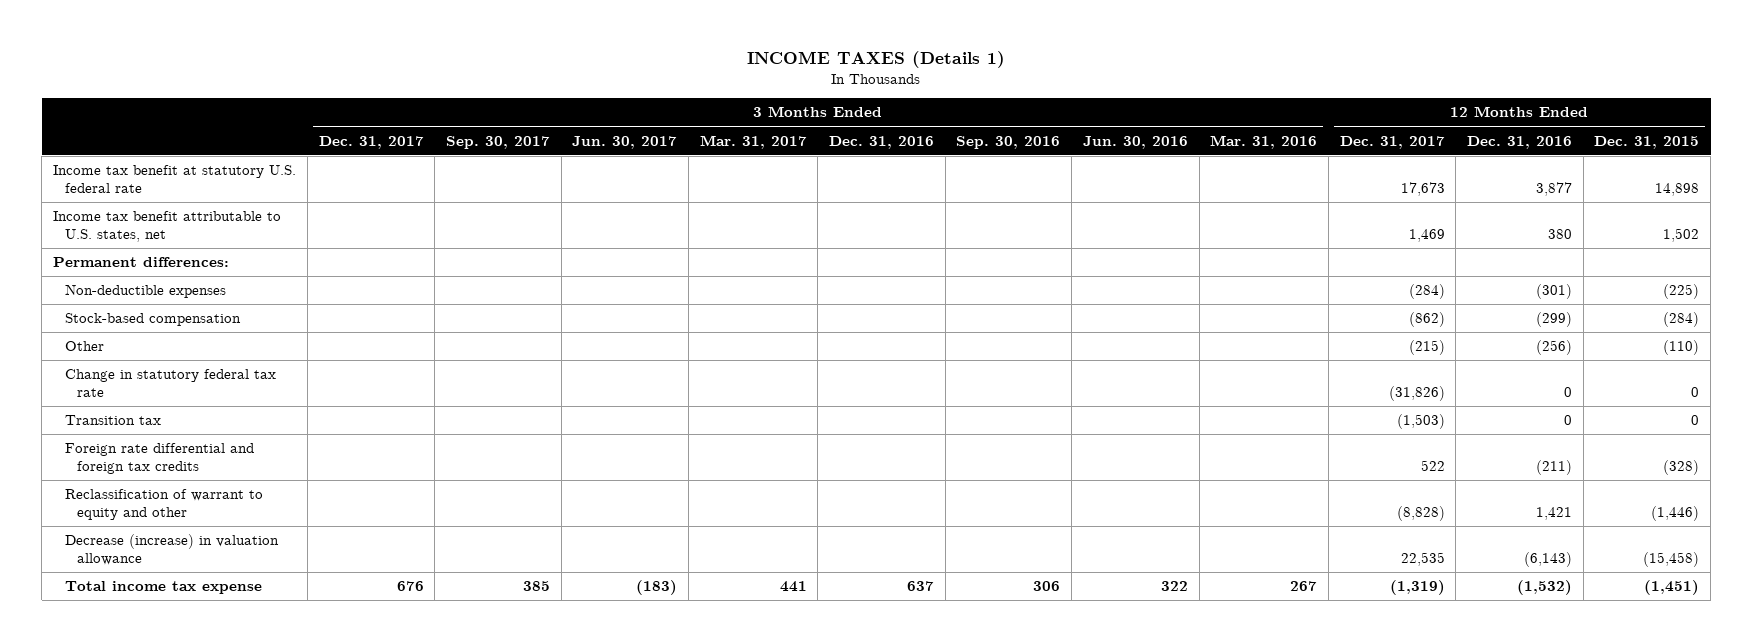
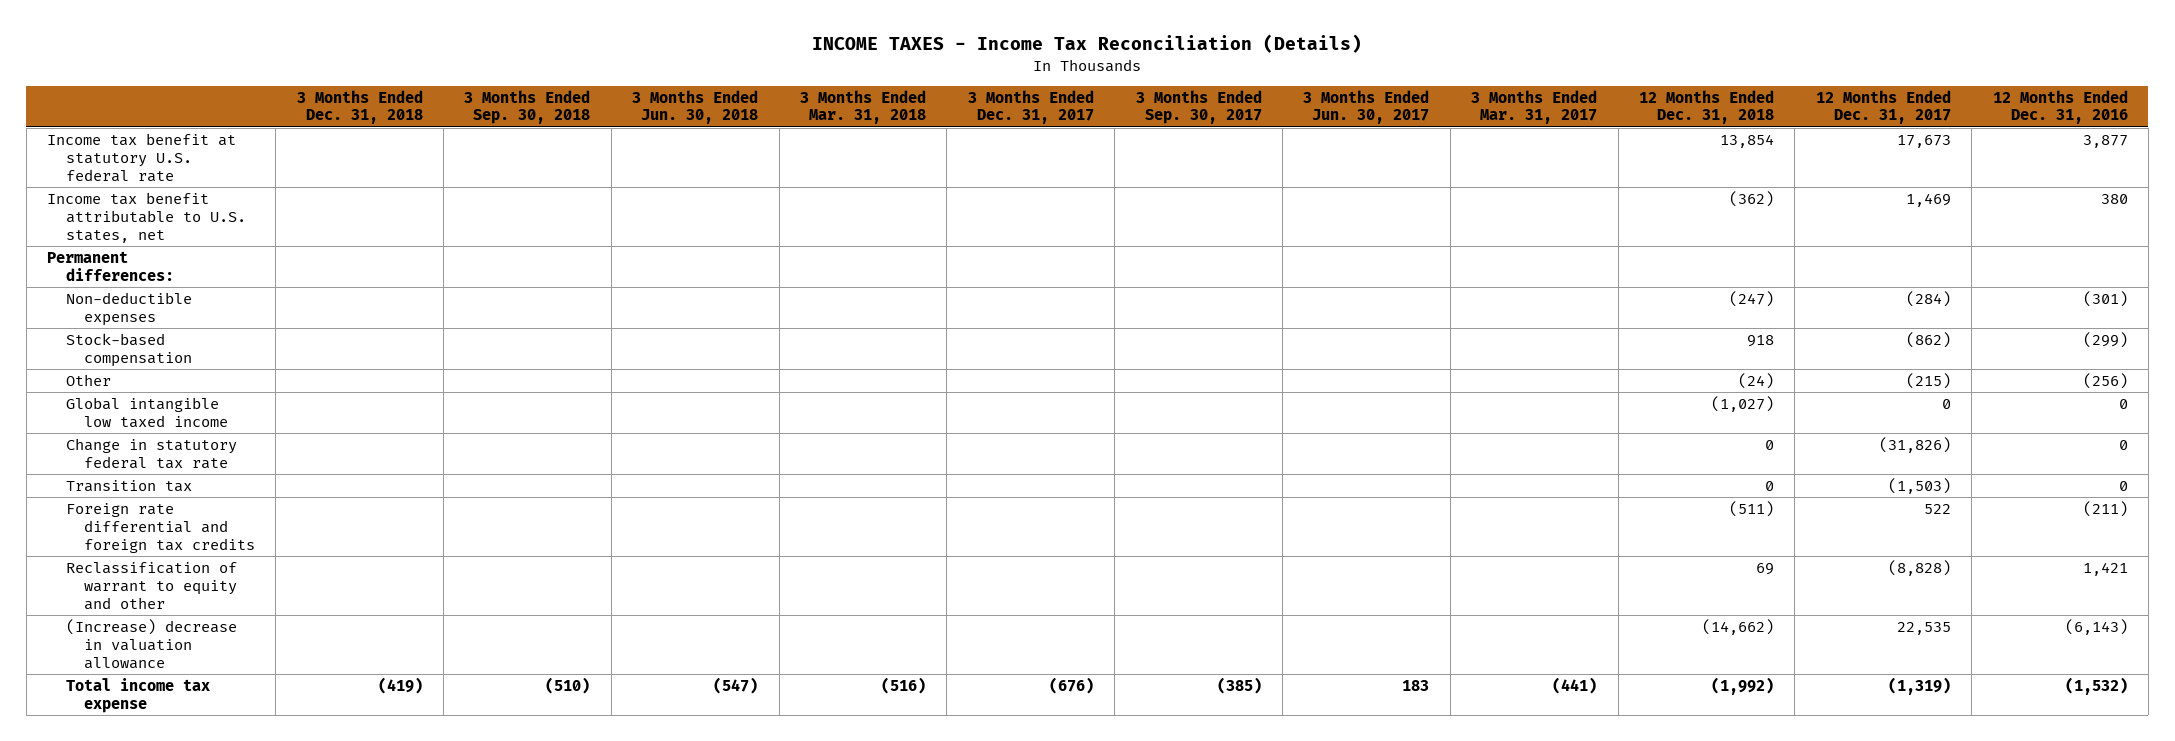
- INCOME TAXES (Details 1)
+ INCOME TAXES - Income Tax Reconciliation (Details)
- | 3 Months Ended Dec. 31, 2017 | 3 Months Ended Sep. 30, 2017 | 3 Months Ended Jun. 30, 2017 | 3 Months Ended Mar. 31, 2017 | 3 Months Ended Dec. 31, 2016 | 3 Months Ended Sep. 30, 2016 | 3 Months Ended Jun. 30, 2016 | 3 Months Ended Mar. 31, 2016 | 12 Months Ended Dec. 31, 2017 | 12 Months Ended Dec. 31, 2016 | 12 Months Ended Dec. 31, 2015
+ | 3 Months Ended Dec. 31, 2018 | 3 Months Ended Sep. 30, 2018 | 3 Months Ended Jun. 30, 2018 | 3 Months Ended Mar. 31, 2018 | 3 Months Ended Dec. 31, 2017 | 3 Months Ended Sep. 30, 2017 | 3 Months Ended Jun. 30, 2017 | 3 Months Ended Mar. 31, 2017 | 12 Months Ended Dec. 31, 2018 | 12 Months Ended Dec. 31, 2017 | 12 Months Ended Dec. 31, 2016
+ Global intangible low taxed income | | | | | | | | | (1,027) | 0 | 0
- Decrease (increase) in valuation allowance | | | | | | | | | 22,535 | (6,143) | (15,458)
- Total income tax expense | 676 | 385 | (183) | 441 | 637 | 306 | 322 | 267 | (1,319) | (1,532) | (1,451)
+ (Increase) decrease in valuation allowance | | | | | | | | | (14,662) | 22,535 | (6,143)
+ Total income tax expense | (419) | (510) | (547) | (516) | (676) | (385) | 183 | (441) | (1,992) | (1,319) | (1,532)

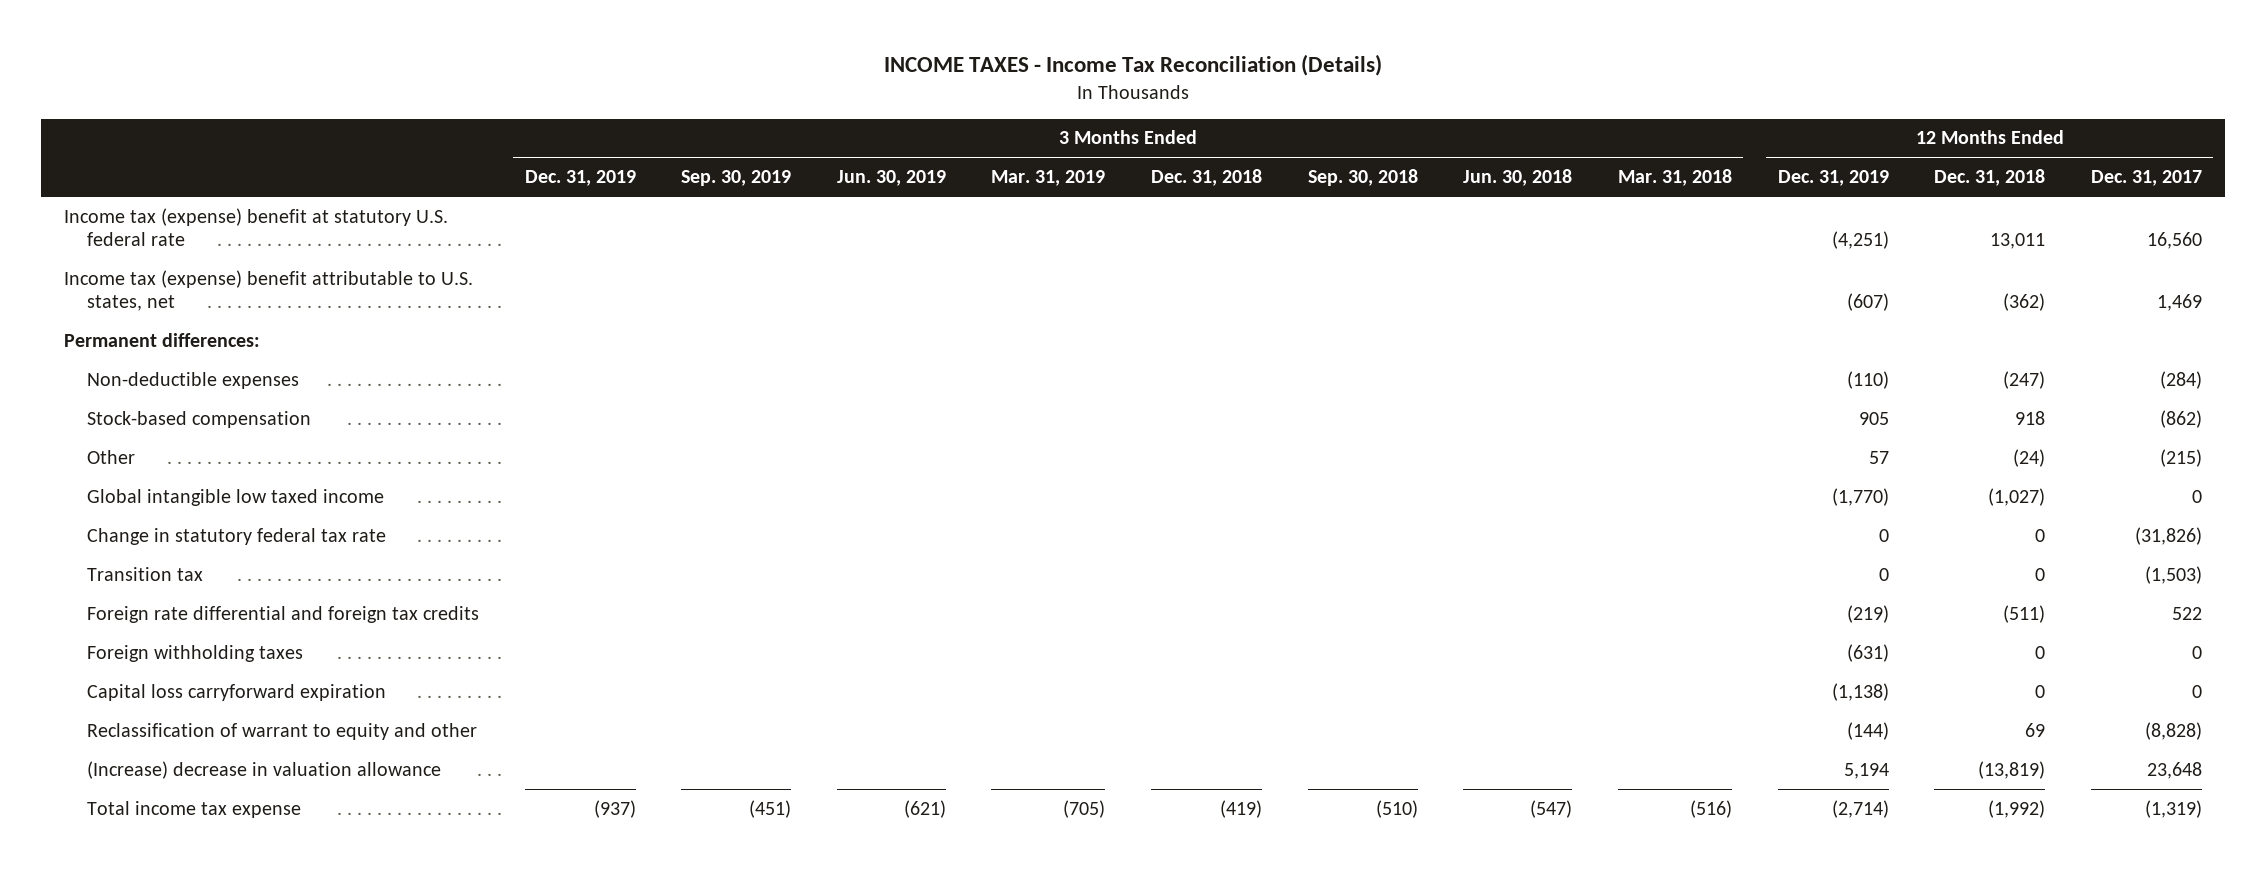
- | 3 Months Ended Dec. 31, 2018 | 3 Months Ended Sep. 30, 2018 | 3 Months Ended Jun. 30, 2018 | 3 Months Ended Mar. 31, 2018 | 3 Months Ended Dec. 31, 2017 | 3 Months Ended Sep. 30, 2017 | 3 Months Ended Jun. 30, 2017 | 3 Months Ended Mar. 31, 2017 | 12 Months Ended Dec. 31, 2018 | 12 Months Ended Dec. 31, 2017 | 12 Months Ended Dec. 31, 2016
+ | 3 Months Ended Dec. 31, 2019 | 3 Months Ended Sep. 30, 2019 | 3 Months Ended Jun. 30, 2019 | 3 Months Ended Mar. 31, 2019 | 3 Months Ended Dec. 31, 2018 | 3 Months Ended Sep. 30, 2018 | 3 Months Ended Jun. 30, 2018 | 3 Months Ended Mar. 31, 2018 | 12 Months Ended Dec. 31, 2019 | 12 Months Ended Dec. 31, 2018 | 12 Months Ended Dec. 31, 2017
- Income tax benefit at statutory U.S. federal rate | | | | | | | | | 13,854 | 17,673 | 3,877
- Income tax benefit attributable to U.S. states, net | | | | | | | | | (362) | 1,469 | 380
+ Income tax (expense) benefit at statutory U.S. federal rate | | | | | | | | | (4,251) | 13,011 | 16,560
+ Income tax (expense) benefit attributable to U.S. states, net | | | | | | | | | (607) | (362) | 1,469
+ Foreign withholding taxes | | | | | | | | | (631) | 0 | 0
+ Capital loss carryforward expiration | | | | | | | | | (1,138) | 0 | 0
- (Increase) decrease in valuation allowance | | | | | | | | | (14,662) | 22,535 | (6,143)
+ (Increase) decrease in valuation allowance | | | | | | | | | 5,194 | (13,819) | 23,648

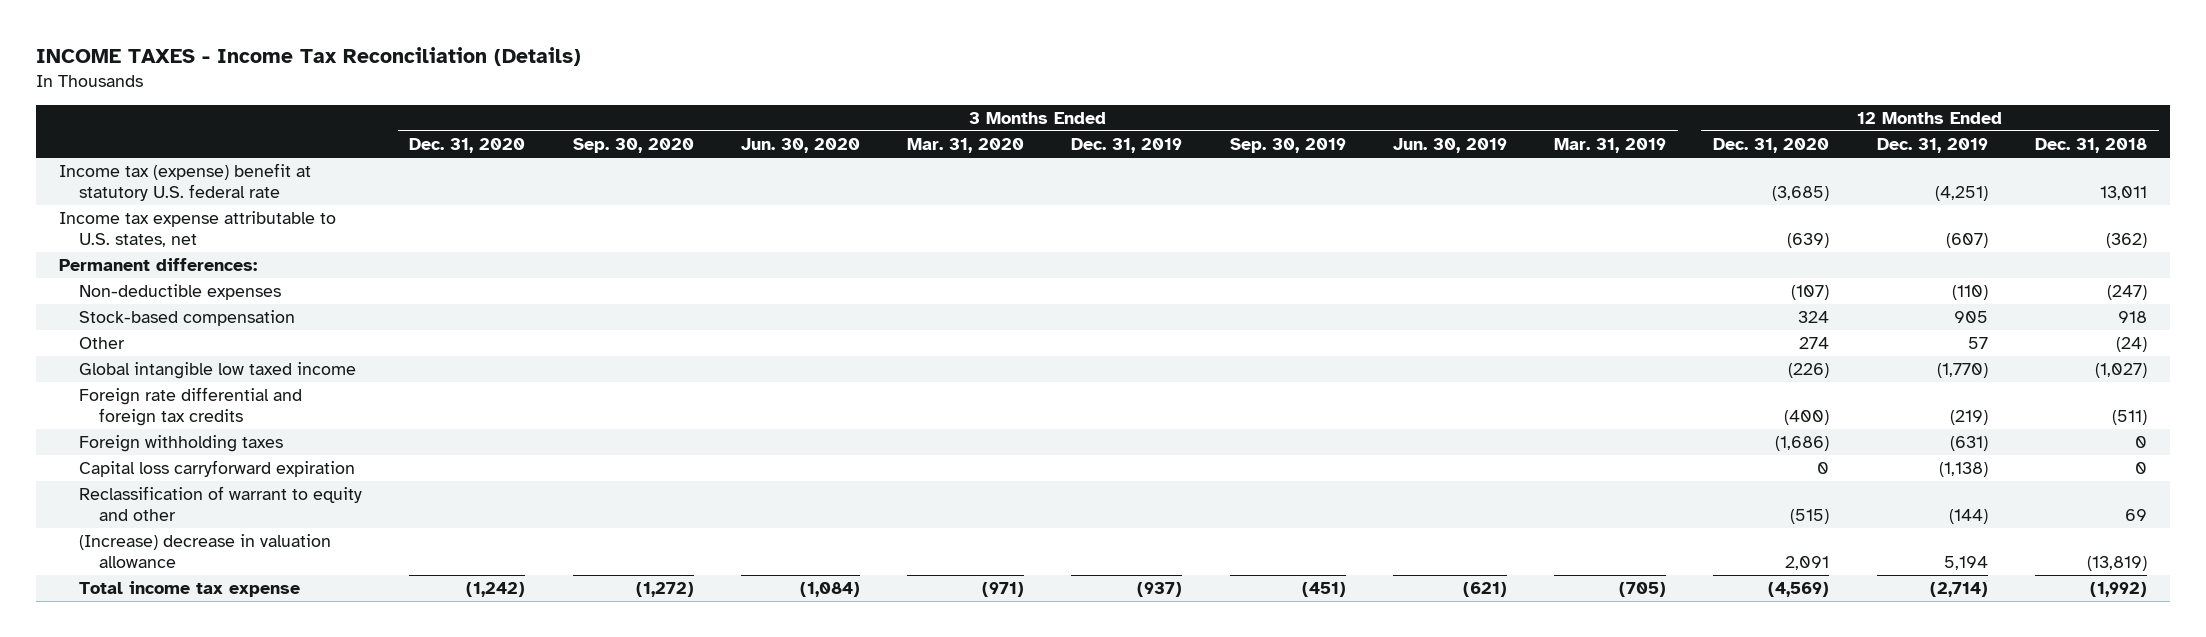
- | 3 Months Ended Dec. 31, 2019 | 3 Months Ended Sep. 30, 2019 | 3 Months Ended Jun. 30, 2019 | 3 Months Ended Mar. 31, 2019 | 3 Months Ended Dec. 31, 2018 | 3 Months Ended Sep. 30, 2018 | 3 Months Ended Jun. 30, 2018 | 3 Months Ended Mar. 31, 2018 | 12 Months Ended Dec. 31, 2019 | 12 Months Ended Dec. 31, 2018 | 12 Months Ended Dec. 31, 2017
+ | 3 Months Ended Dec. 31, 2020 | 3 Months Ended Sep. 30, 2020 | 3 Months Ended Jun. 30, 2020 | 3 Months Ended Mar. 31, 2020 | 3 Months Ended Dec. 31, 2019 | 3 Months Ended Sep. 30, 2019 | 3 Months Ended Jun. 30, 2019 | 3 Months Ended Mar. 31, 2019 | 12 Months Ended Dec. 31, 2020 | 12 Months Ended Dec. 31, 2019 | 12 Months Ended Dec. 31, 2018
- Income tax (expense) benefit attributable to U.S. states, net | | | | | | | | | (607) | (362) | 1,469
+ Income tax expense attributable to U.S. states, net | | | | | | | | | (639) | (607) | (362)
- Change in statutory federal tax rate | | | | | | | | | 0 | 0 | (31,826)
- Transition tax | | | | | | | | | 0 | 0 | (1,503)

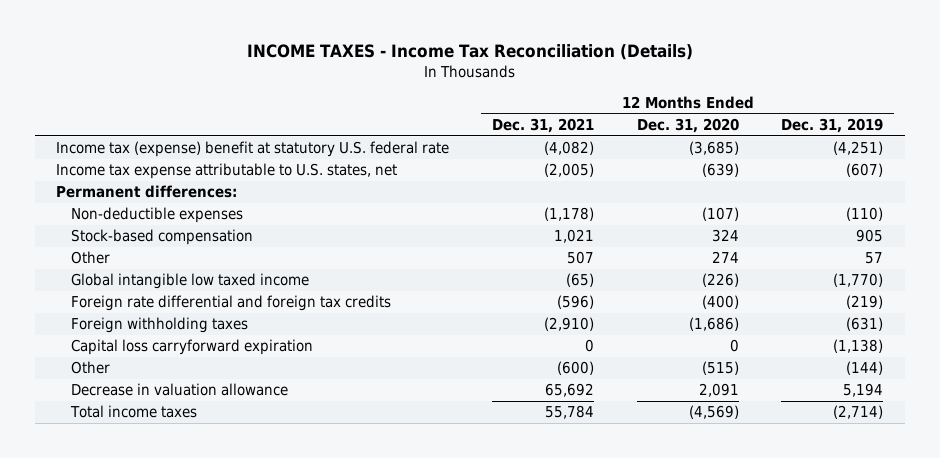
- | 3 Months Ended Dec. 31, 2020 | 3 Months Ended Sep. 30, 2020 | 3 Months Ended Jun. 30, 2020 | 3 Months Ended Mar. 31, 2020 | 3 Months Ended Dec. 31, 2019 | 3 Months Ended Sep. 30, 2019 | 3 Months Ended Jun. 30, 2019 | 3 Months Ended Mar. 31, 2019 | 12 Months Ended Dec. 31, 2020 | 12 Months Ended Dec. 31, 2019 | 12 Months Ended Dec. 31, 2018
+ | 12 Months Ended Dec. 31, 2021 | 12 Months Ended Dec. 31, 2020 | 12 Months Ended Dec. 31, 2019
- Reclassification of warrant to equity and other | | | | | | | | | (515) | (144) | 69
- (Increase) decrease in valuation allowance | | | | | | | | | 2,091 | 5,194 | (13,819)
- Total income tax expense | (1,242) | (1,272) | (1,084) | (971) | (937) | (451) | (621) | (705) | (4,569) | (2,714) | (1,992)
+ Other | (600) | (515) | (144)
+ Decrease in valuation allowance | 65,692 | 2,091 | 5,194
+ Total income taxes | 55,784 | (4,569) | (2,714)

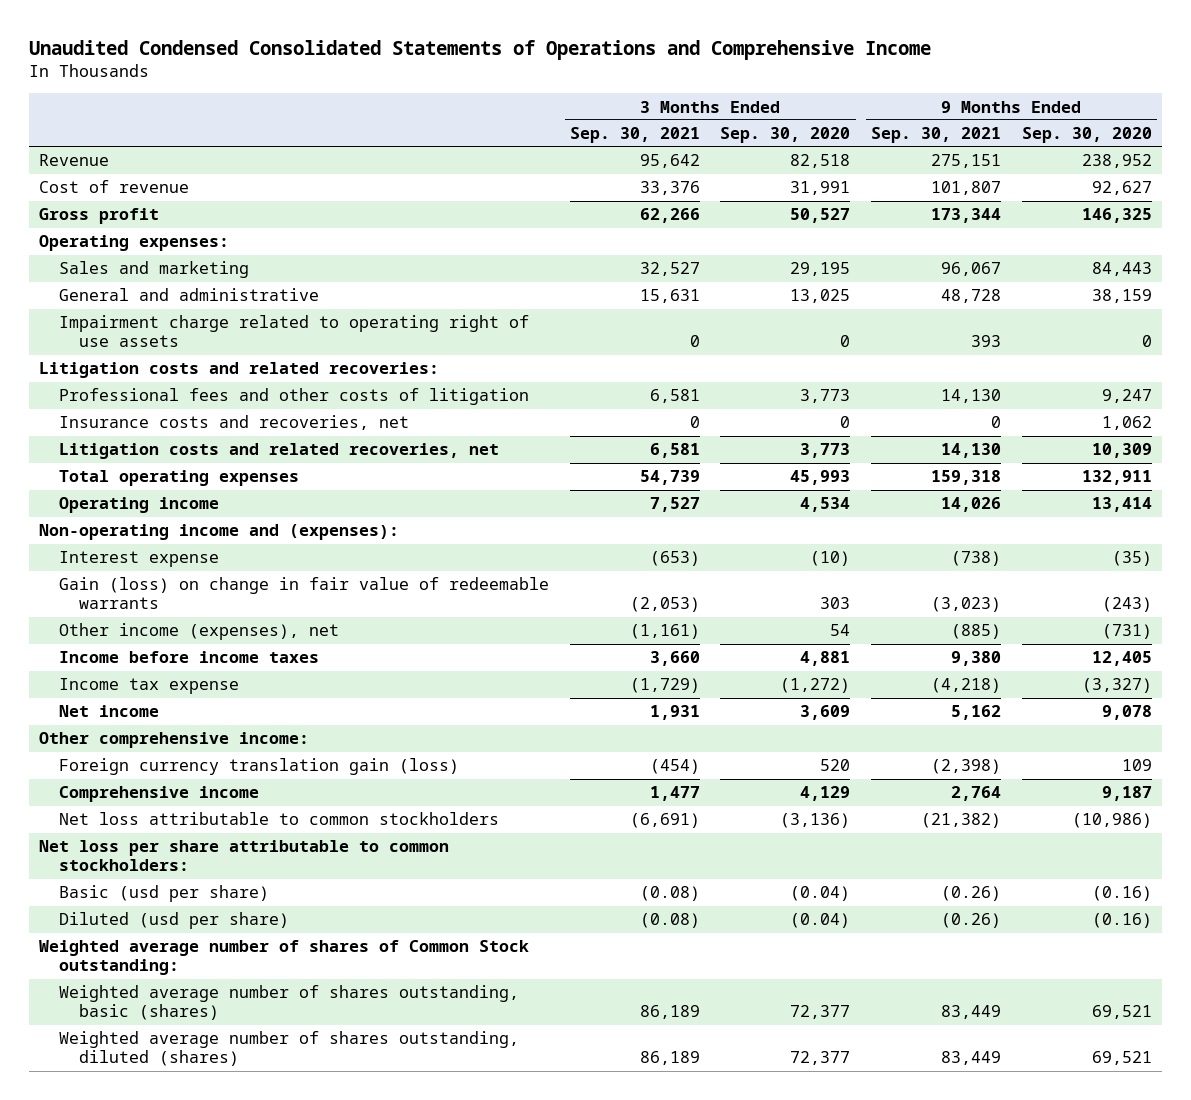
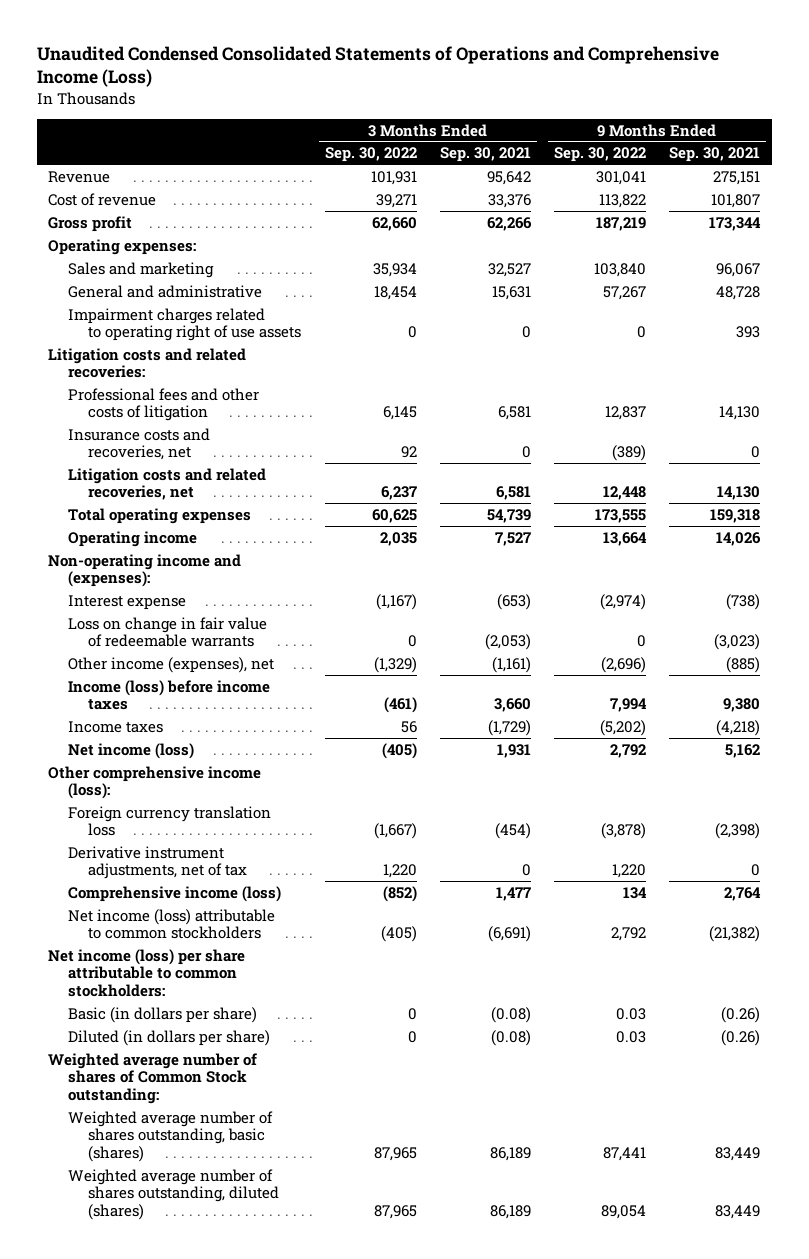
- Unaudited Condensed Consolidated Statements of Operations and Comprehensive Income
+ Unaudited Condensed Consolidated Statements of Operations and Comprehensive Income (Loss)
- | 3 Months Ended Sep. 30, 2021 | 3 Months Ended Sep. 30, 2020 | 9 Months Ended Sep. 30, 2021 | 9 Months Ended Sep. 30, 2020
+ | 3 Months Ended Sep. 30, 2022 | 3 Months Ended Sep. 30, 2021 | 9 Months Ended Sep. 30, 2022 | 9 Months Ended Sep. 30, 2021
- Impairment charge related to operating right of use assets | 0 | 0 | 393 | 0
+ Impairment charges related to operating right of use assets | 0 | 0 | 0 | 393
- Gain (loss) on change in fair value of redeemable warrants | (2,053) | 303 | (3,023) | (243)
+ Loss on change in fair value of redeemable warrants | 0 | (2,053) | 0 | (3,023)
- Income before income taxes | 3,660 | 4,881 | 9,380 | 12,405
- Income tax expense | (1,729) | (1,272) | (4,218) | (3,327)
- Net income | 1,931 | 3,609 | 5,162 | 9,078
- Other comprehensive income:
- Foreign currency translation gain (loss) | (454) | 520 | (2,398) | 109
- Comprehensive income | 1,477 | 4,129 | 2,764 | 9,187
- Net loss attributable to common stockholders | (6,691) | (3,136) | (21,382) | (10,986)
- Net loss per share attributable to common stockholders:
- Basic (usd per share) | (0.08) | (0.04) | (0.26) | (0.16)
- Diluted (usd per share) | (0.08) | (0.04) | (0.26) | (0.16)
+ Income (loss) before income taxes | (461) | 3,660 | 7,994 | 9,380
+ Income taxes | 56 | (1,729) | (5,202) | (4,218)
+ Net income (loss) | (405) | 1,931 | 2,792 | 5,162
+ Other comprehensive income (loss):
+ Foreign currency translation loss | (1,667) | (454) | (3,878) | (2,398)
+ Derivative instrument adjustments, net of tax | 1,220 | 0 | 1,220 | 0
+ Comprehensive income (loss) | (852) | 1,477 | 134 | 2,764
+ Net income (loss) attributable to common stockholders | (405) | (6,691) | 2,792 | (21,382)
+ Net income (loss) per share attributable to common stockholders:
+ Basic (in dollars per share) | 0 | (0.08) | 0.03 | (0.26)
+ Diluted (in dollars per share) | 0 | (0.08) | 0.03 | (0.26)

